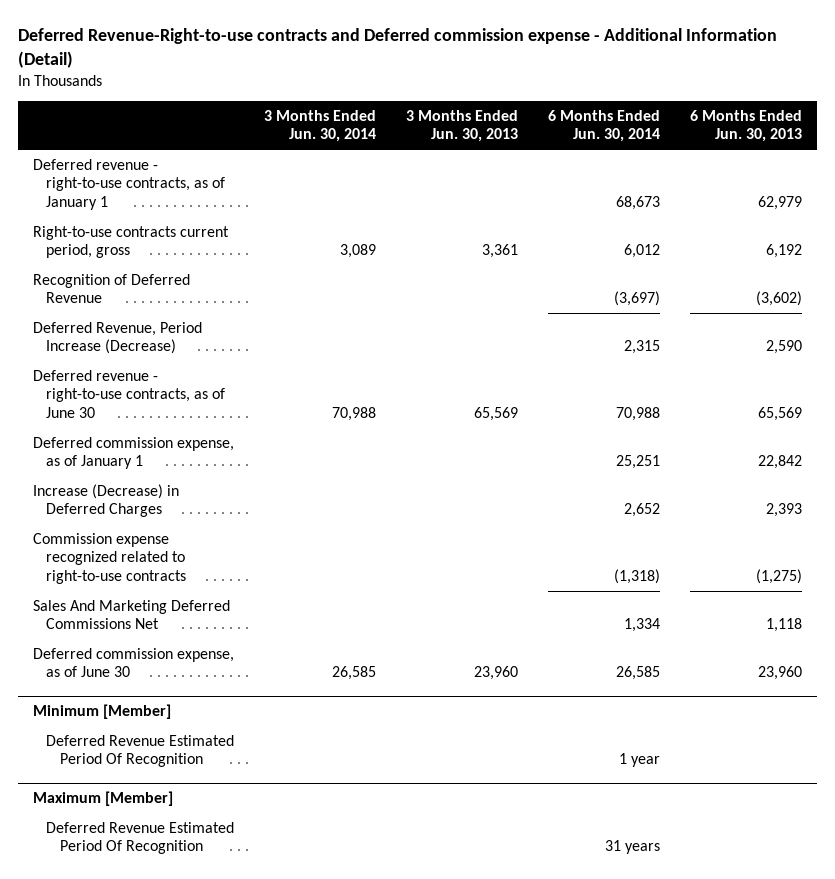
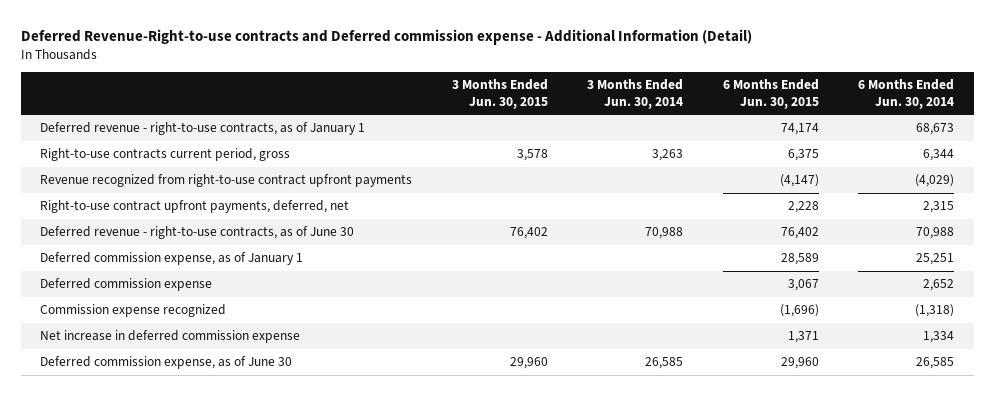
- | 3 Months Ended Jun. 30, 2014 | 3 Months Ended Jun. 30, 2013 | 6 Months Ended Jun. 30, 2014 | 6 Months Ended Jun. 30, 2013
+ | 3 Months Ended Jun. 30, 2015 | 3 Months Ended Jun. 30, 2014 | 6 Months Ended Jun. 30, 2015 | 6 Months Ended Jun. 30, 2014
- Right-to-use contracts current period, gross | 3,089 | 3,361 | 6,012 | 6,192
- Recognition of Deferred Revenue | | | (3,697) | (3,602)
- Deferred Revenue, Period Increase (Decrease) | | | 2,315 | 2,590
+ Right-to-use contracts current period, gross | 3,578 | 3,263 | 6,375 | 6,344
+ Revenue recognized from right-to-use contract upfront payments | | | (4,147) | (4,029)
+ Right-to-use contract upfront payments, deferred, net | | | 2,228 | 2,315
- Increase (Decrease) in Deferred Charges | | | 2,652 | 2,393
- Commission expense recognized related to right-to-use contracts | | | (1,318) | (1,275)
- Sales And Marketing Deferred Commissions Net | | | 1,334 | 1,118
+ Deferred commission expense | | | 3,067 | 2,652
+ Commission expense recognized | | | (1,696) | (1,318)
+ Net increase in deferred commission expense | | | 1,371 | 1,334
- Minimum [Member]
- Deferred Revenue Estimated Period Of Recognition | | | 1 year |
- Maximum [Member]
- Deferred Revenue Estimated Period Of Recognition | | | 31 years |

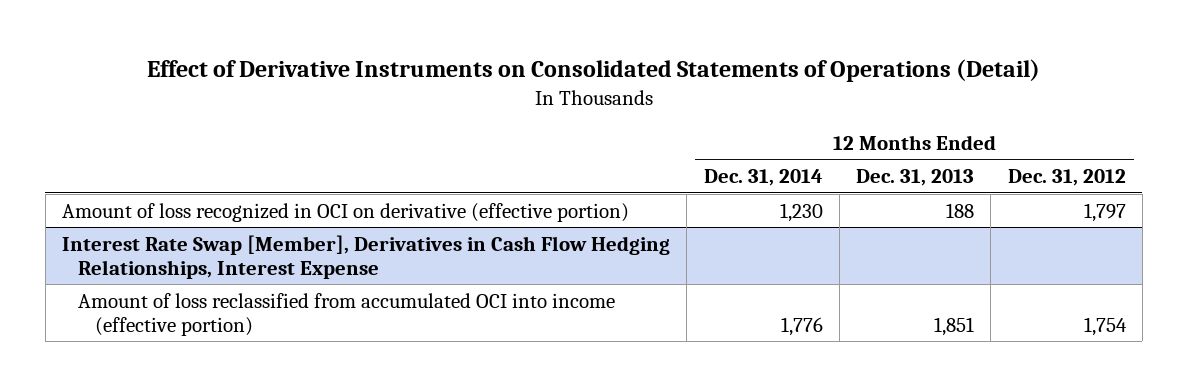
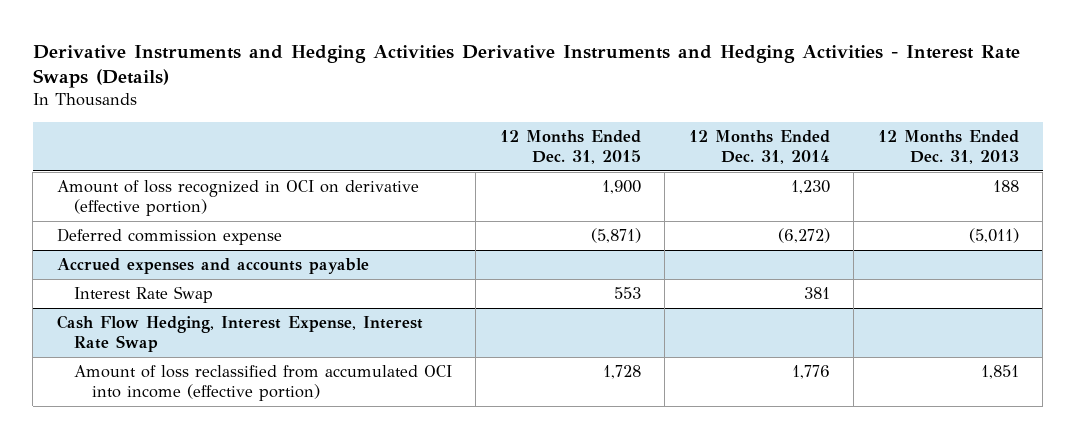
- Effect of Derivative Instruments on Consolidated Statements of Operations (Detail)
+ Derivative Instruments and Hedging Activities Derivative Instruments and Hedging Activities - Interest Rate Swaps (Details)
- | 12 Months Ended Dec. 31, 2014 | 12 Months Ended Dec. 31, 2013 | 12 Months Ended Dec. 31, 2012
+ | 12 Months Ended Dec. 31, 2015 | 12 Months Ended Dec. 31, 2014 | 12 Months Ended Dec. 31, 2013
- Interest Rate Swap [Member], Derivatives in Cash Flow Hedging Relationships, Interest Expense
+ Deferred commission expense | (5,871) | (6,272) | (5,011)
+ Accrued expenses and accounts payable
+ Interest Rate Swap | 553 | 381 |
+ Cash Flow Hedging, Interest Expense, Interest Rate Swap

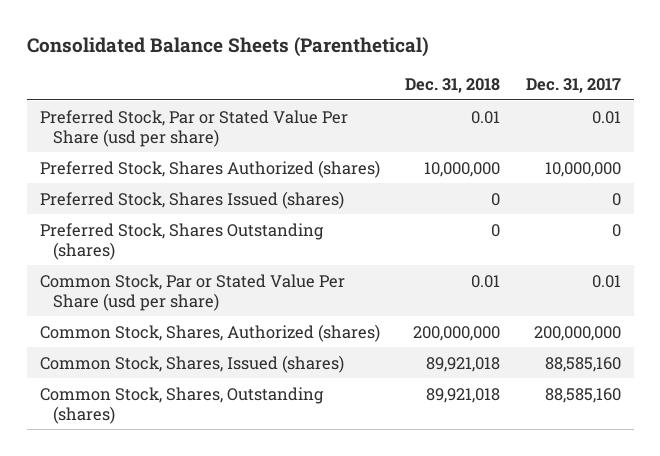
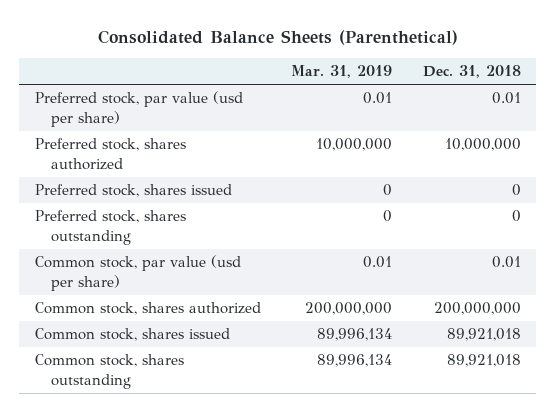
- | Dec. 31, 2018 | Dec. 31, 2017
+ | Mar. 31, 2019 | Dec. 31, 2018
- Preferred Stock, Par or Stated Value Per Share (usd per share) | 0.01 | 0.01
- Preferred Stock, Shares Authorized (shares) | 10,000,000 | 10,000,000
- Preferred Stock, Shares Issued (shares) | 0 | 0
- Preferred Stock, Shares Outstanding (shares) | 0 | 0
- Common Stock, Par or Stated Value Per Share (usd per share) | 0.01 | 0.01
- Common Stock, Shares, Authorized (shares) | 200,000,000 | 200,000,000
- Common Stock, Shares, Issued (shares) | 89,921,018 | 88,585,160
- Common Stock, Shares, Outstanding (shares) | 89,921,018 | 88,585,160
+ Preferred stock, par value (usd per share) | 0.01 | 0.01
+ Preferred stock, shares authorized | 10,000,000 | 10,000,000
+ Preferred stock, shares issued | 0 | 0
+ Preferred stock, shares outstanding | 0 | 0
+ Common stock, par value (usd per share) | 0.01 | 0.01
+ Common stock, shares authorized | 200,000,000 | 200,000,000
+ Common stock, shares issued | 89,996,134 | 89,921,018
+ Common stock, shares outstanding | 89,996,134 | 89,921,018

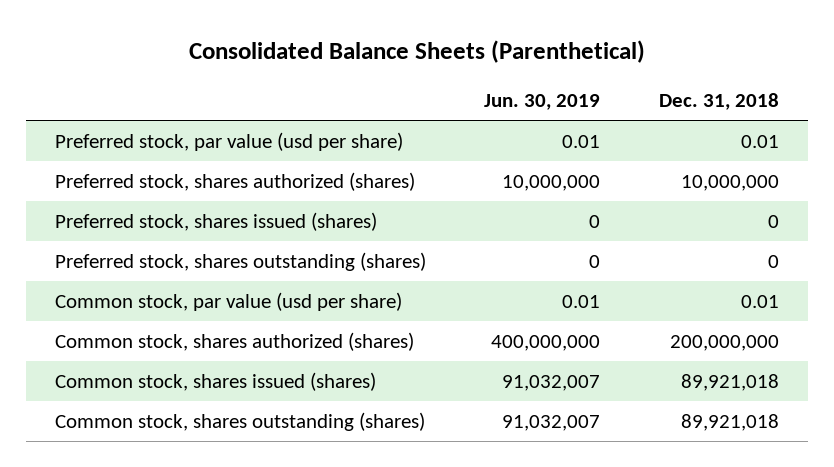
- | Mar. 31, 2019 | Dec. 31, 2018
+ | Jun. 30, 2019 | Dec. 31, 2018
- Preferred stock, shares authorized | 10,000,000 | 10,000,000
- Preferred stock, shares issued | 0 | 0
- Preferred stock, shares outstanding | 0 | 0
+ Preferred stock, shares authorized (shares) | 10,000,000 | 10,000,000
+ Preferred stock, shares issued (shares) | 0 | 0
+ Preferred stock, shares outstanding (shares) | 0 | 0
- Common stock, shares authorized | 200,000,000 | 200,000,000
- Common stock, shares issued | 89,996,134 | 89,921,018
- Common stock, shares outstanding | 89,996,134 | 89,921,018
+ Common stock, shares authorized (shares) | 400,000,000 | 200,000,000
+ Common stock, shares issued (shares) | 91,032,007 | 89,921,018
+ Common stock, shares outstanding (shares) | 91,032,007 | 89,921,018

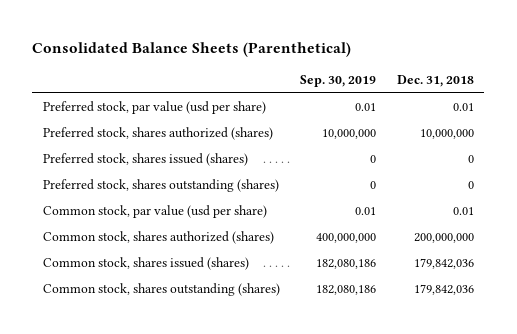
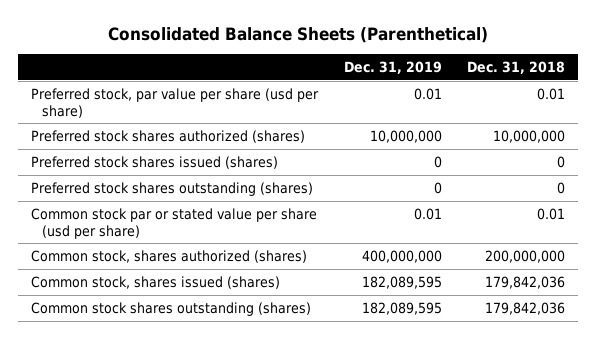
- | Sep. 30, 2019 | Dec. 31, 2018
+ | Dec. 31, 2019 | Dec. 31, 2018
- Preferred stock, par value (usd per share) | 0.01 | 0.01
- Preferred stock, shares authorized (shares) | 10,000,000 | 10,000,000
- Preferred stock, shares issued (shares) | 0 | 0
- Preferred stock, shares outstanding (shares) | 0 | 0
- Common stock, par value (usd per share) | 0.01 | 0.01
+ Preferred stock, par value per share (usd per share) | 0.01 | 0.01
+ Preferred stock shares authorized (shares) | 10,000,000 | 10,000,000
+ Preferred stock shares issued (shares) | 0 | 0
+ Preferred stock shares outstanding (shares) | 0 | 0
+ Common stock par or stated value per share (usd per share) | 0.01 | 0.01
- Common stock, shares outstanding (shares) | 182,080,186 | 179,842,036
+ Common stock shares outstanding (shares) | 182,089,595 | 179,842,036

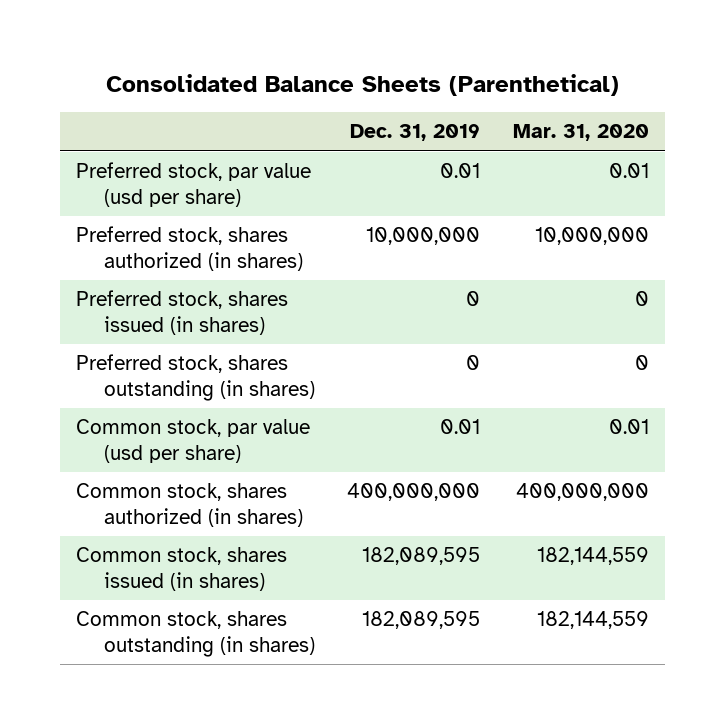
- | Dec. 31, 2019 | Dec. 31, 2018
+ | Dec. 31, 2019 | Mar. 31, 2020
- Preferred stock, par value per share (usd per share) | 0.01 | 0.01
- Preferred stock shares authorized (shares) | 10,000,000 | 10,000,000
- Preferred stock shares issued (shares) | 0 | 0
- Preferred stock shares outstanding (shares) | 0 | 0
- Common stock par or stated value per share (usd per share) | 0.01 | 0.01
- Common stock, shares authorized (shares) | 400,000,000 | 200,000,000
- Common stock, shares issued (shares) | 182,089,595 | 179,842,036
- Common stock shares outstanding (shares) | 182,089,595 | 179,842,036
+ Preferred stock, par value (usd per share) | 0.01 | 0.01
+ Preferred stock, shares authorized (in shares) | 10,000,000 | 10,000,000
+ Preferred stock, shares issued (in shares) | 0 | 0
+ Preferred stock, shares outstanding (in shares) | 0 | 0
+ Common stock, par value (usd per share) | 0.01 | 0.01
+ Common stock, shares authorized (in shares) | 400,000,000 | 400,000,000
+ Common stock, shares issued (in shares) | 182,089,595 | 182,144,559
+ Common stock, shares outstanding (in shares) | 182,089,595 | 182,144,559

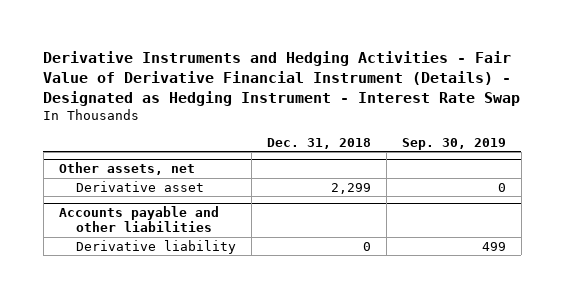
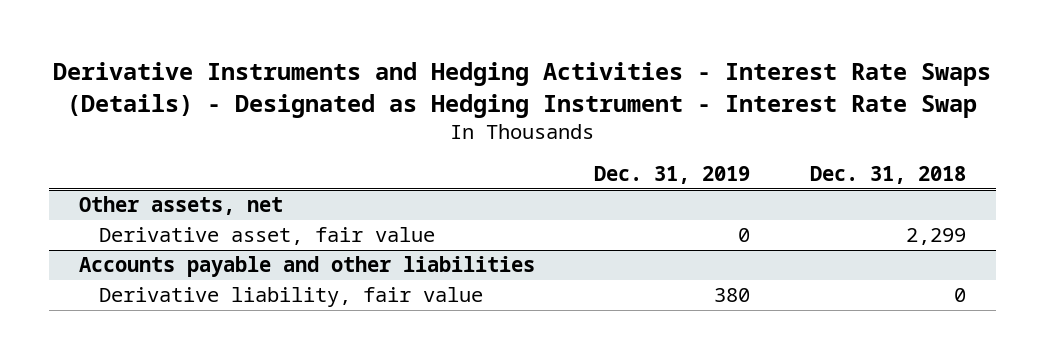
- Derivative Instruments and Hedging Activities - Fair Value of Derivative Financial Instrument (Details) - Designated as Hedging Instrument - Interest Rate Swap
+ Derivative Instruments and Hedging Activities - Interest Rate Swaps (Details) - Designated as Hedging Instrument - Interest Rate Swap
- | Dec. 31, 2018 | Sep. 30, 2019
+ | Dec. 31, 2019 | Dec. 31, 2018
@ Other assets, net
- Derivative asset | 2,299 | 0
+ Derivative asset, fair value | 0 | 2,299
@ Accounts payable and other liabilities
- Derivative liability | 0 | 499
+ Derivative liability, fair value | 380 | 0

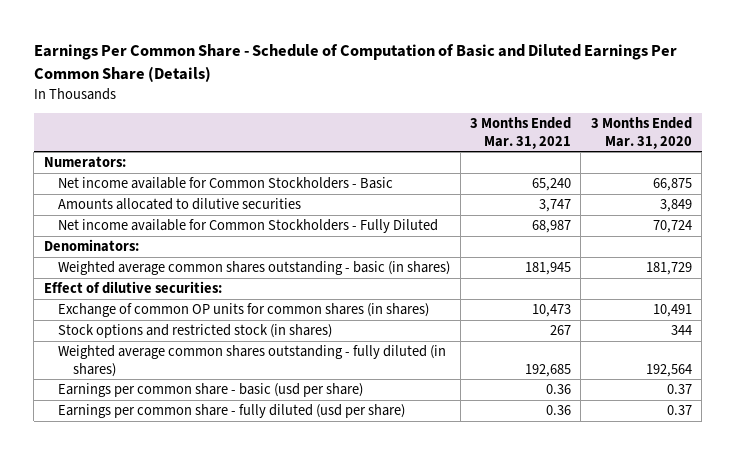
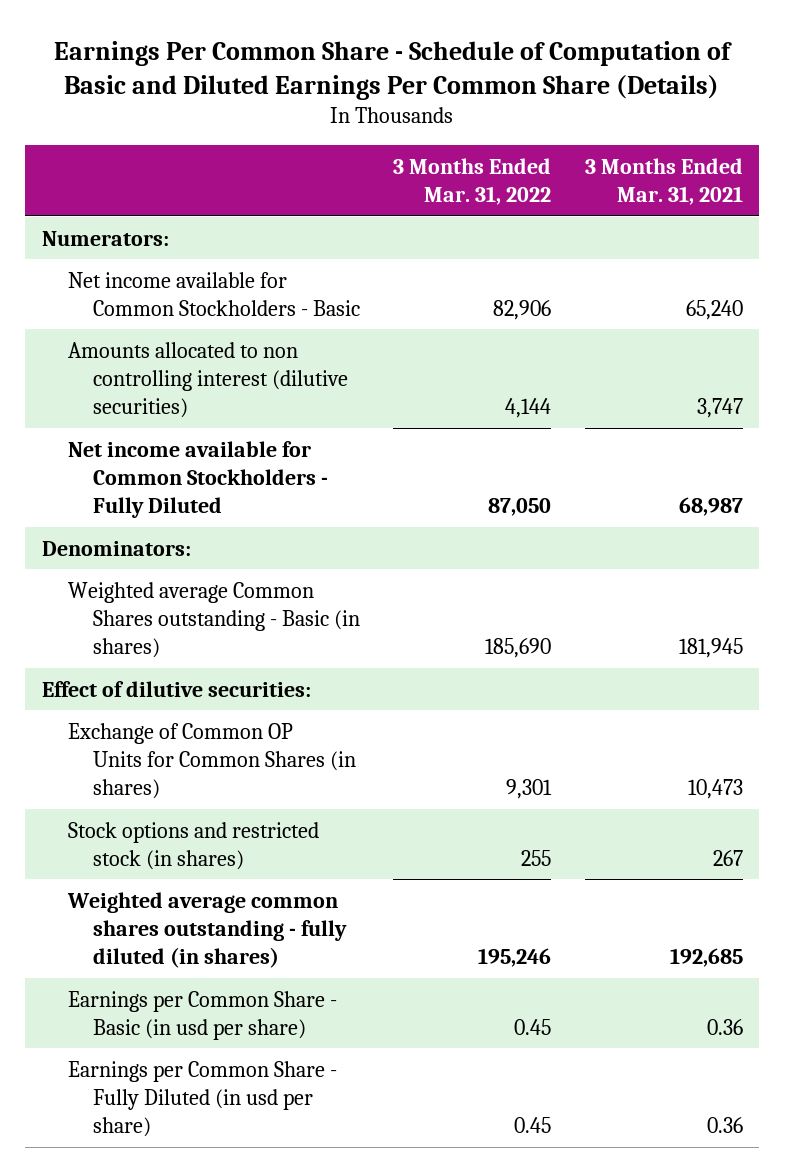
- | 3 Months Ended Mar. 31, 2021 | 3 Months Ended Mar. 31, 2020
+ | 3 Months Ended Mar. 31, 2022 | 3 Months Ended Mar. 31, 2021
- Amounts allocated to dilutive securities | 3,747 | 3,849
+ Amounts allocated to non controlling interest (dilutive securities) | 4,144 | 3,747
- Weighted average common shares outstanding - basic (in shares) | 181,945 | 181,729
+ Weighted average Common Shares outstanding - Basic (in shares) | 185,690 | 181,945
- Exchange of common OP units for common shares (in shares) | 10,473 | 10,491
+ Exchange of Common OP Units for Common Shares (in shares) | 9,301 | 10,473
- Earnings per common share - basic (usd per share) | 0.36 | 0.37
- Earnings per common share - fully diluted (usd per share) | 0.36 | 0.37
+ Earnings per Common Share - Basic (in usd per share) | 0.45 | 0.36
+ Earnings per Common Share - Fully Diluted (in usd per share) | 0.45 | 0.36

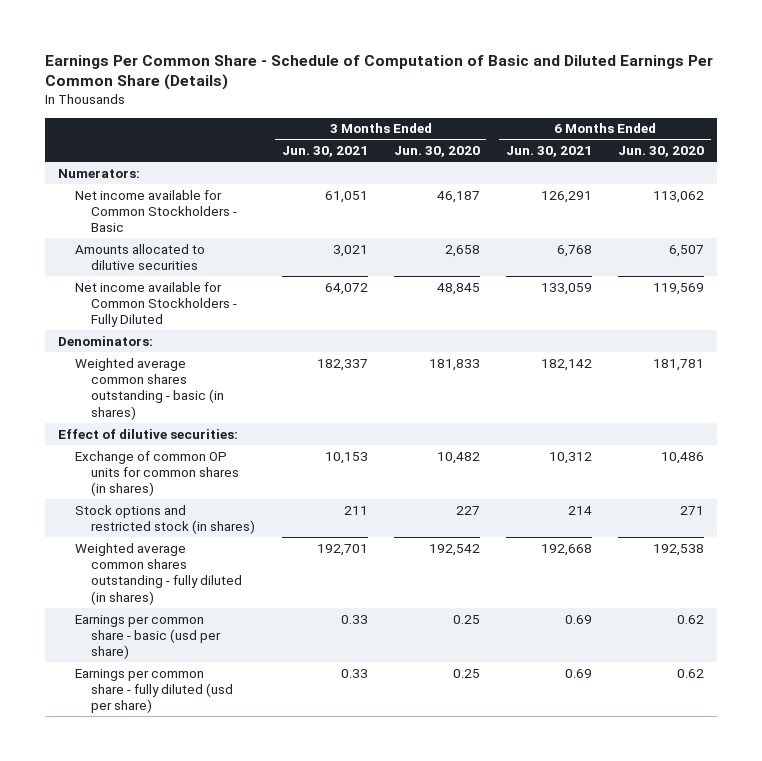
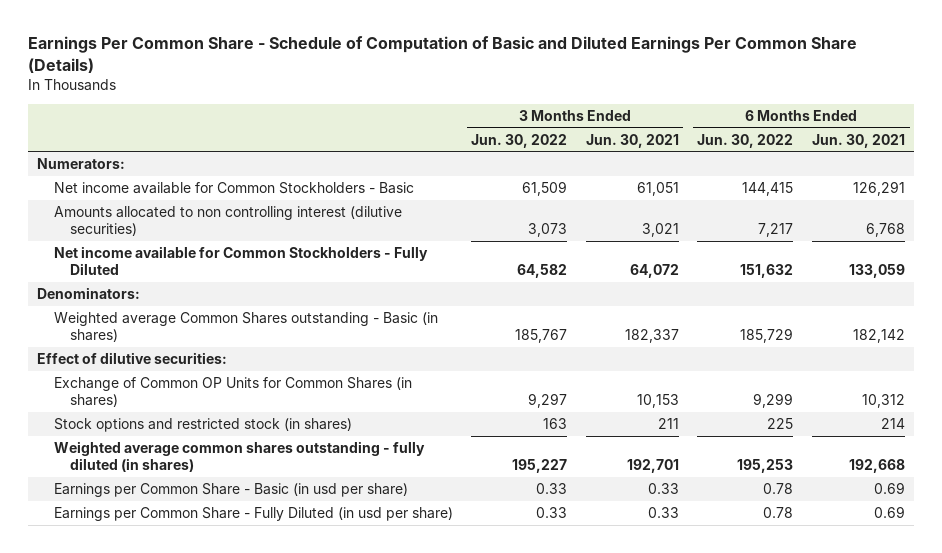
- | 3 Months Ended Jun. 30, 2021 | 3 Months Ended Jun. 30, 2020 | 6 Months Ended Jun. 30, 2021 | 6 Months Ended Jun. 30, 2020
+ | 3 Months Ended Jun. 30, 2022 | 3 Months Ended Jun. 30, 2021 | 6 Months Ended Jun. 30, 2022 | 6 Months Ended Jun. 30, 2021
- Amounts allocated to dilutive securities | 3,021 | 2,658 | 6,768 | 6,507
+ Amounts allocated to non controlling interest (dilutive securities) | 3,073 | 3,021 | 7,217 | 6,768
- Weighted average common shares outstanding - basic (in shares) | 182,337 | 181,833 | 182,142 | 181,781
+ Weighted average Common Shares outstanding - Basic (in shares) | 185,767 | 182,337 | 185,729 | 182,142
- Exchange of common OP units for common shares (in shares) | 10,153 | 10,482 | 10,312 | 10,486
+ Exchange of Common OP Units for Common Shares (in shares) | 9,297 | 10,153 | 9,299 | 10,312
- Earnings per common share - basic (usd per share) | 0.33 | 0.25 | 0.69 | 0.62
- Earnings per common share - fully diluted (usd per share) | 0.33 | 0.25 | 0.69 | 0.62
+ Earnings per Common Share - Basic (in usd per share) | 0.33 | 0.33 | 0.78 | 0.69
+ Earnings per Common Share - Fully Diluted (in usd per share) | 0.33 | 0.33 | 0.78 | 0.69

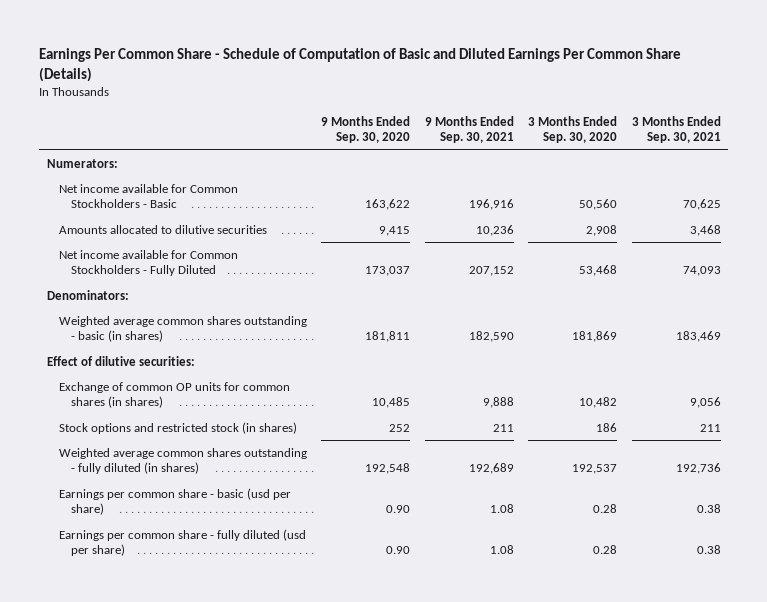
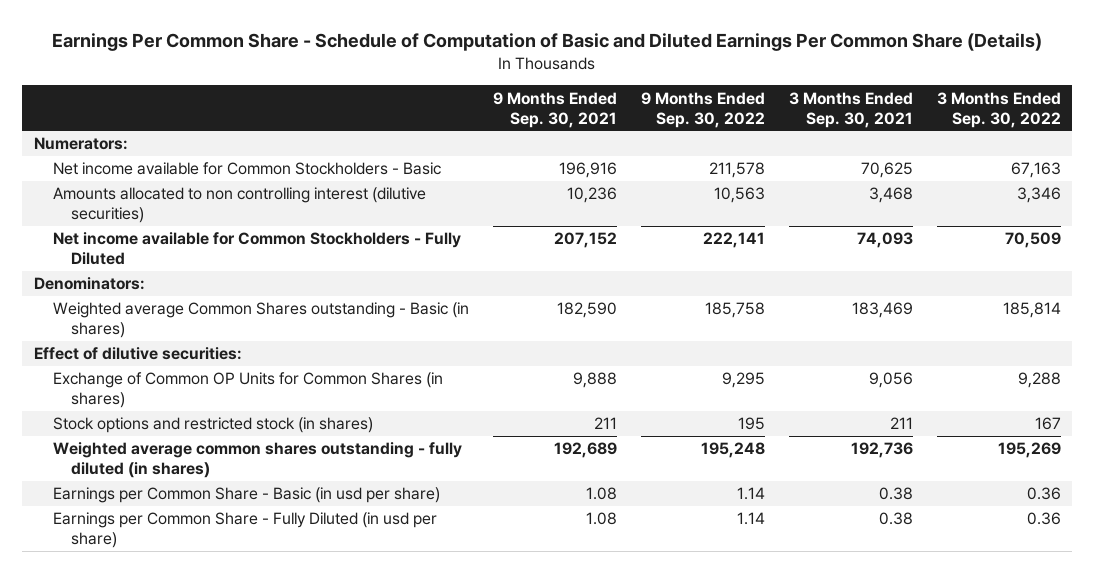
- | 9 Months Ended Sep. 30, 2020 | 9 Months Ended Sep. 30, 2021 | 3 Months Ended Sep. 30, 2020 | 3 Months Ended Sep. 30, 2021
+ | 9 Months Ended Sep. 30, 2021 | 9 Months Ended Sep. 30, 2022 | 3 Months Ended Sep. 30, 2021 | 3 Months Ended Sep. 30, 2022
- Amounts allocated to dilutive securities | 9,415 | 10,236 | 2,908 | 3,468
+ Amounts allocated to non controlling interest (dilutive securities) | 10,236 | 10,563 | 3,468 | 3,346
- Weighted average common shares outstanding - basic (in shares) | 181,811 | 182,590 | 181,869 | 183,469
+ Weighted average Common Shares outstanding - Basic (in shares) | 182,590 | 185,758 | 183,469 | 185,814
- Exchange of common OP units for common shares (in shares) | 10,485 | 9,888 | 10,482 | 9,056
+ Exchange of Common OP Units for Common Shares (in shares) | 9,888 | 9,295 | 9,056 | 9,288
- Earnings per common share - basic (usd per share) | 0.90 | 1.08 | 0.28 | 0.38
- Earnings per common share - fully diluted (usd per share) | 0.90 | 1.08 | 0.28 | 0.38
+ Earnings per Common Share - Basic (in usd per share) | 1.08 | 1.14 | 0.38 | 0.36
+ Earnings per Common Share - Fully Diluted (in usd per share) | 1.08 | 1.14 | 0.38 | 0.36

